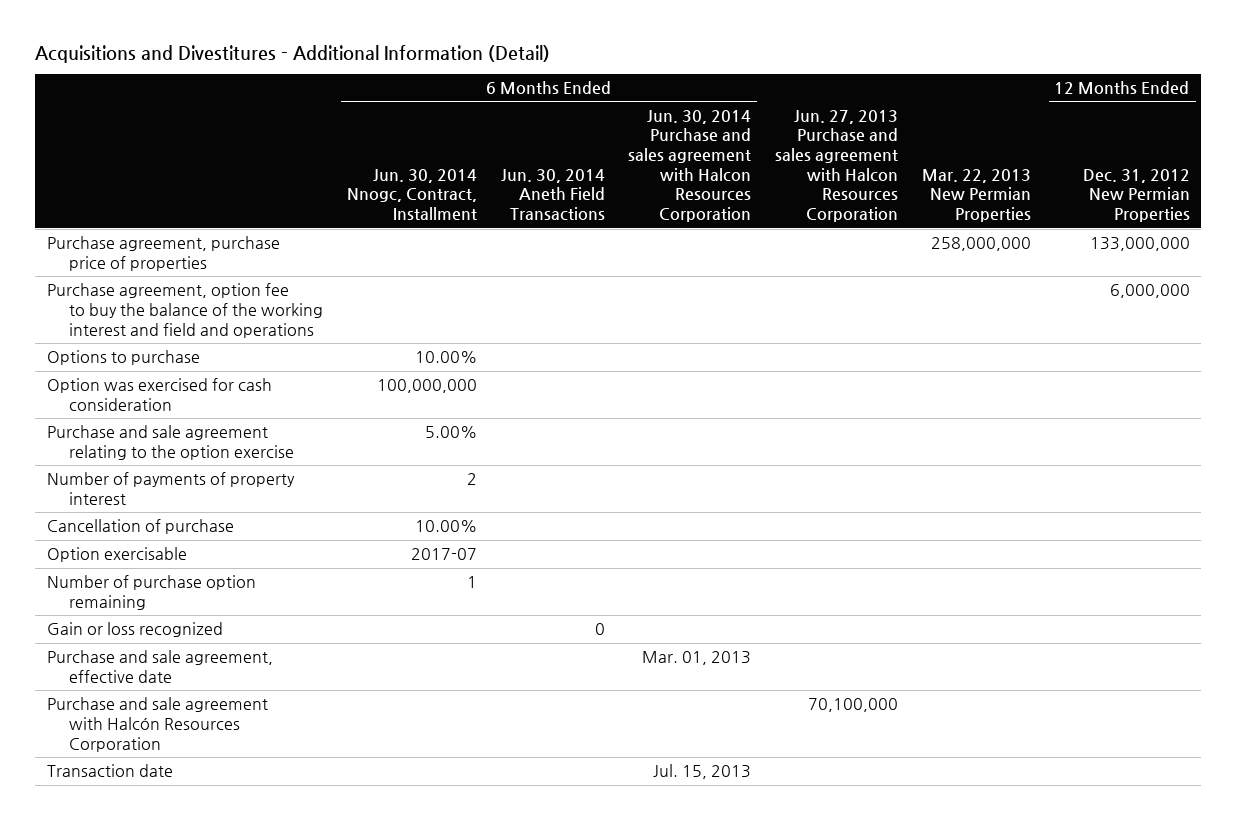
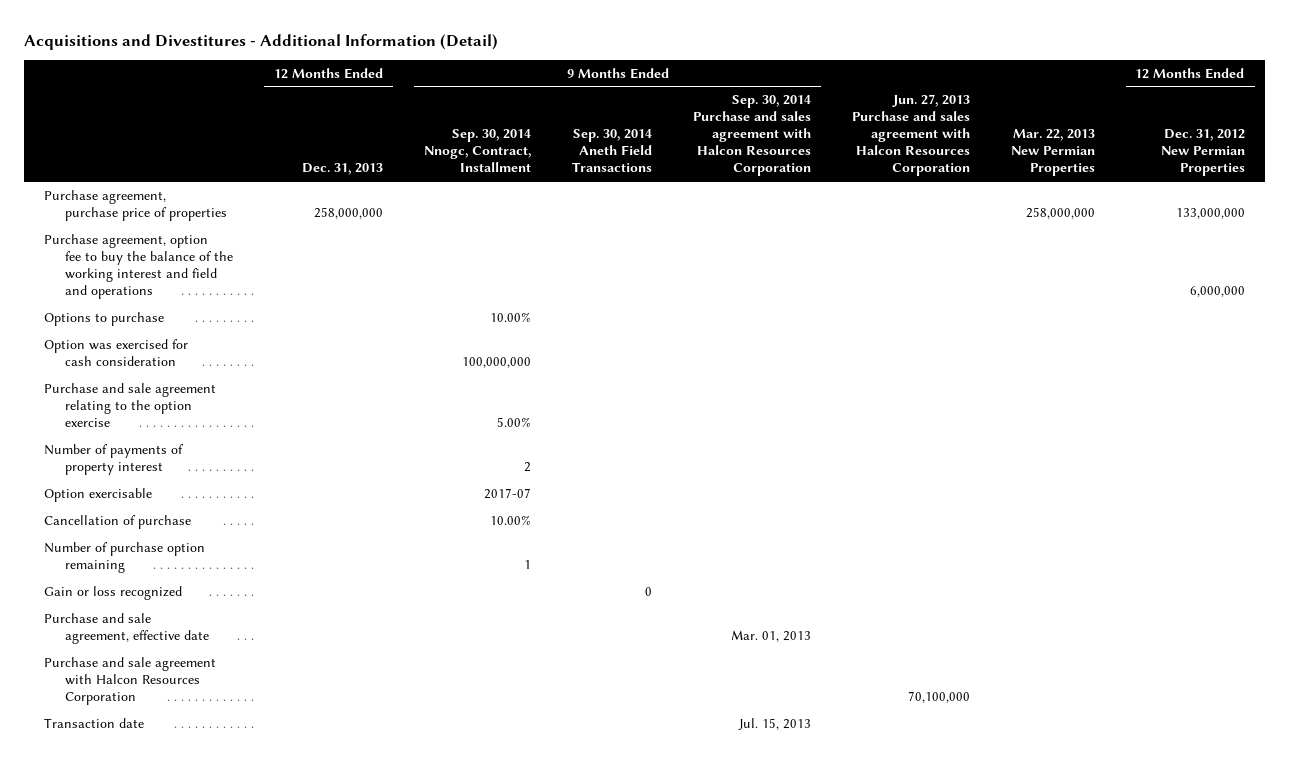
- | 6 Months Ended Jun. 30, 2014 Nnogc, Contract, Installment | 6 Months Ended Jun. 30, 2014 Aneth Field Transactions | 6 Months Ended Jun. 30, 2014 Purchase and sales agreement with Halcon Resources Corporation | Jun. 27, 2013 Purchase and sales agreement with Halcon Resources Corporation | Mar. 22, 2013 New Permian Properties | 12 Months Ended Dec. 31, 2012 New Permian Properties
+ | 12 Months Ended Dec. 31, 2013 | 9 Months Ended Sep. 30, 2014 Nnogc, Contract, Installment | 9 Months Ended Sep. 30, 2014 Aneth Field Transactions | 9 Months Ended Sep. 30, 2014 Purchase and sales agreement with Halcon Resources Corporation | Jun. 27, 2013 Purchase and sales agreement with Halcon Resources Corporation | Mar. 22, 2013 New Permian Properties | 12 Months Ended Dec. 31, 2012 New Permian Properties
moved down: Cancellation of purchase | | 10.00% | | | | |
- Purchase and sale agreement with Halcón Resources Corporation | | | | 70,100,000 | |
+ Purchase and sale agreement with Halcon Resources Corporation | | | | | 70,100,000 | |

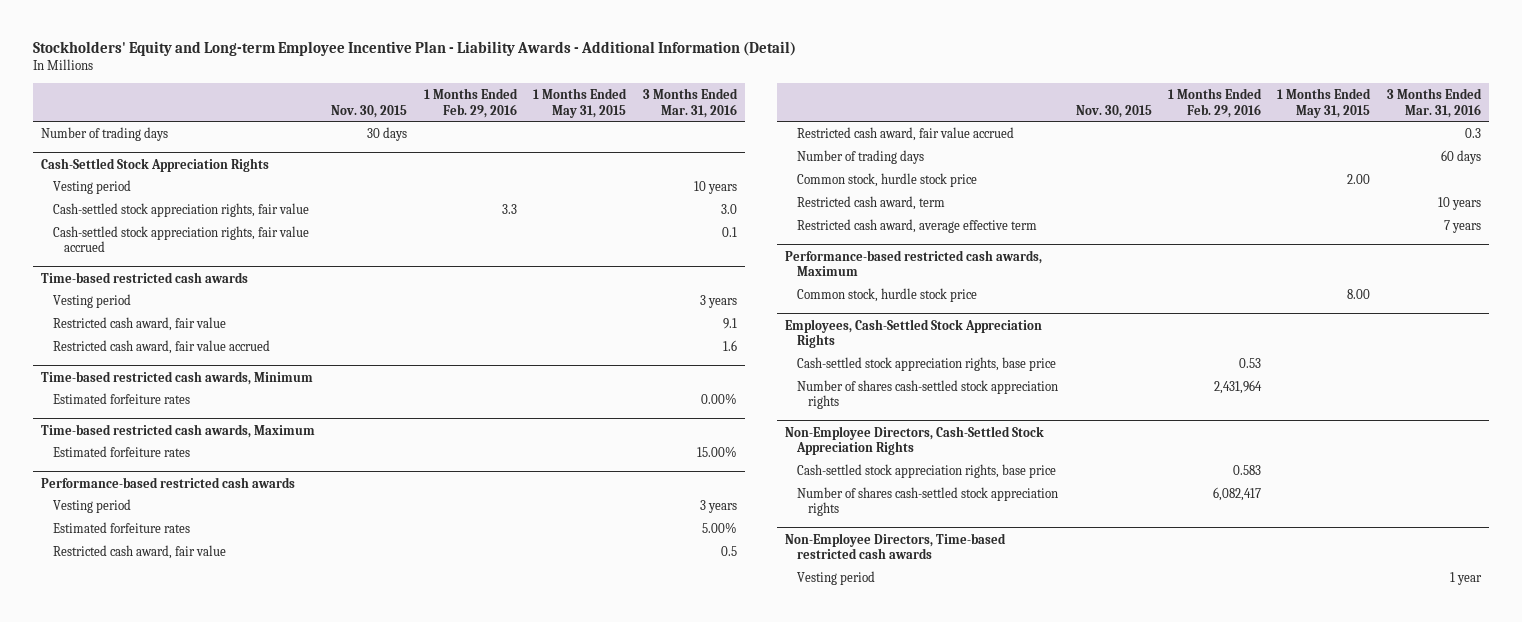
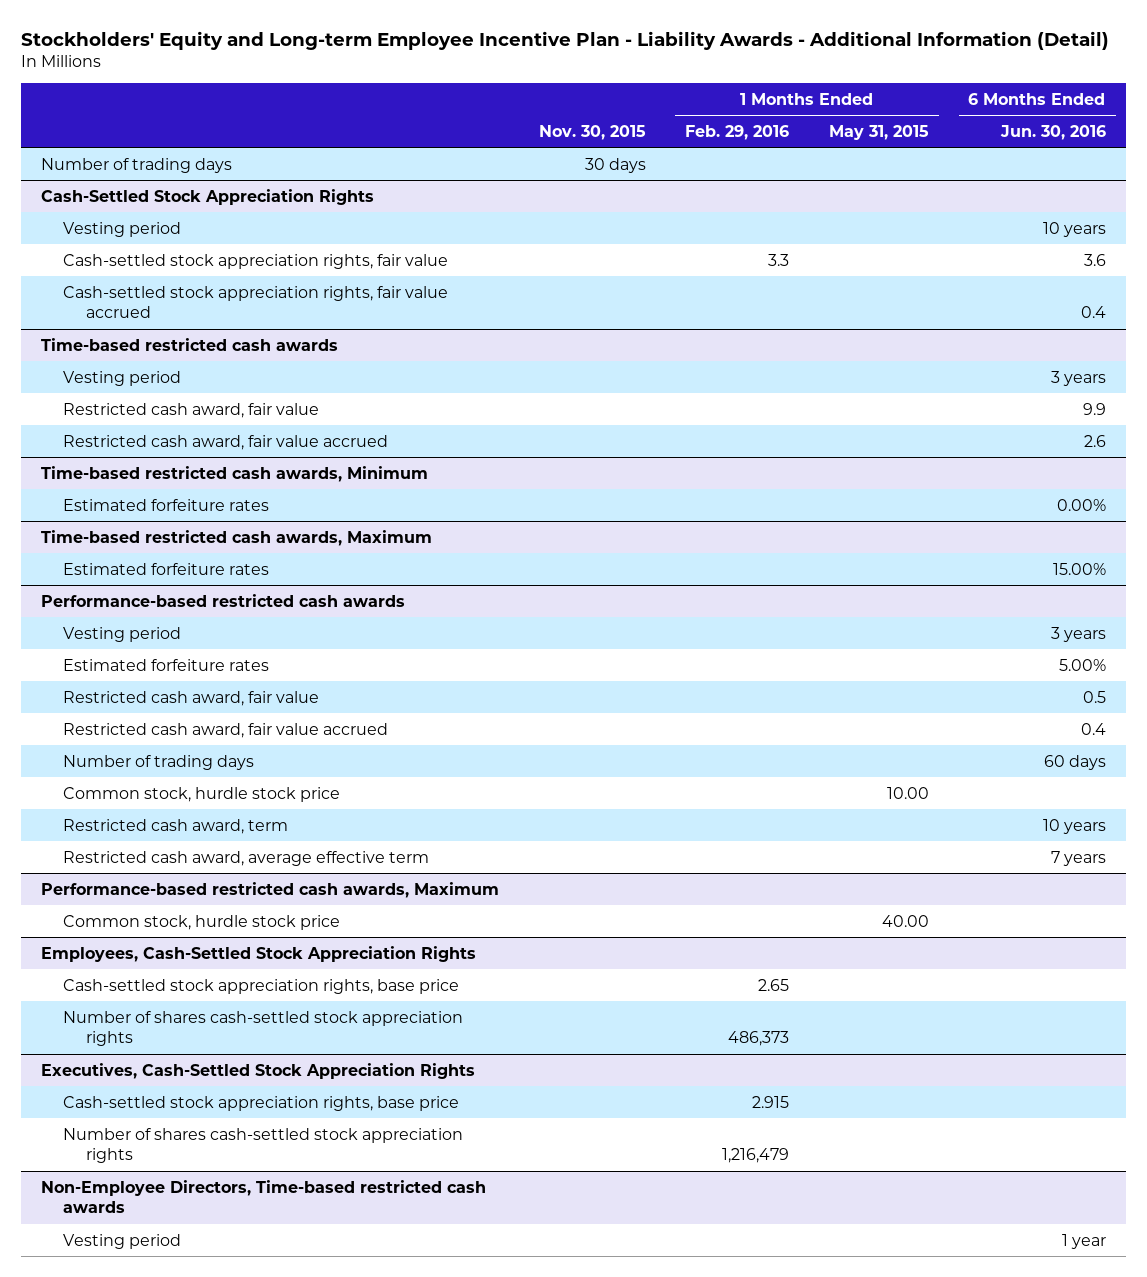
- | Nov. 30, 2015 | 1 Months Ended Feb. 29, 2016 | 1 Months Ended May 31, 2015 | 3 Months Ended Mar. 31, 2016
+ | Nov. 30, 2015 | 1 Months Ended Feb. 29, 2016 | 1 Months Ended May 31, 2015 | 6 Months Ended Jun. 30, 2016
@ Performance-based restricted cash awards
- Common stock, hurdle stock price | | | 2.00 |
+ Common stock, hurdle stock price | | | 10.00 |
@ Performance-based restricted cash awards, Maximum
- Common stock, hurdle stock price | | | 8.00 |
+ Common stock, hurdle stock price | | | 40.00 |
@ Employees, Cash-Settled Stock Appreciation Rights
- Cash-settled stock appreciation rights, base price | | 0.53 | |
- Number of shares cash-settled stock appreciation rights | | 2,431,964 | |
- Non-Employee Directors, Cash-Settled Stock Appreciation Rights
- Cash-settled stock appreciation rights, base price | | 0.583 | |
- Number of shares cash-settled stock appreciation rights | | 6,082,417 | |
@ Employees, Cash-Settled Stock Appreciation Rights
+ Cash-settled stock appreciation rights, base price | | 2.65 | |
+ Number of shares cash-settled stock appreciation rights | | 486,373 | |
+ Executives, Cash-Settled Stock Appreciation Rights
+ Cash-settled stock appreciation rights, base price | | 2.915 | |
+ Number of shares cash-settled stock appreciation rights | | 1,216,479 | |

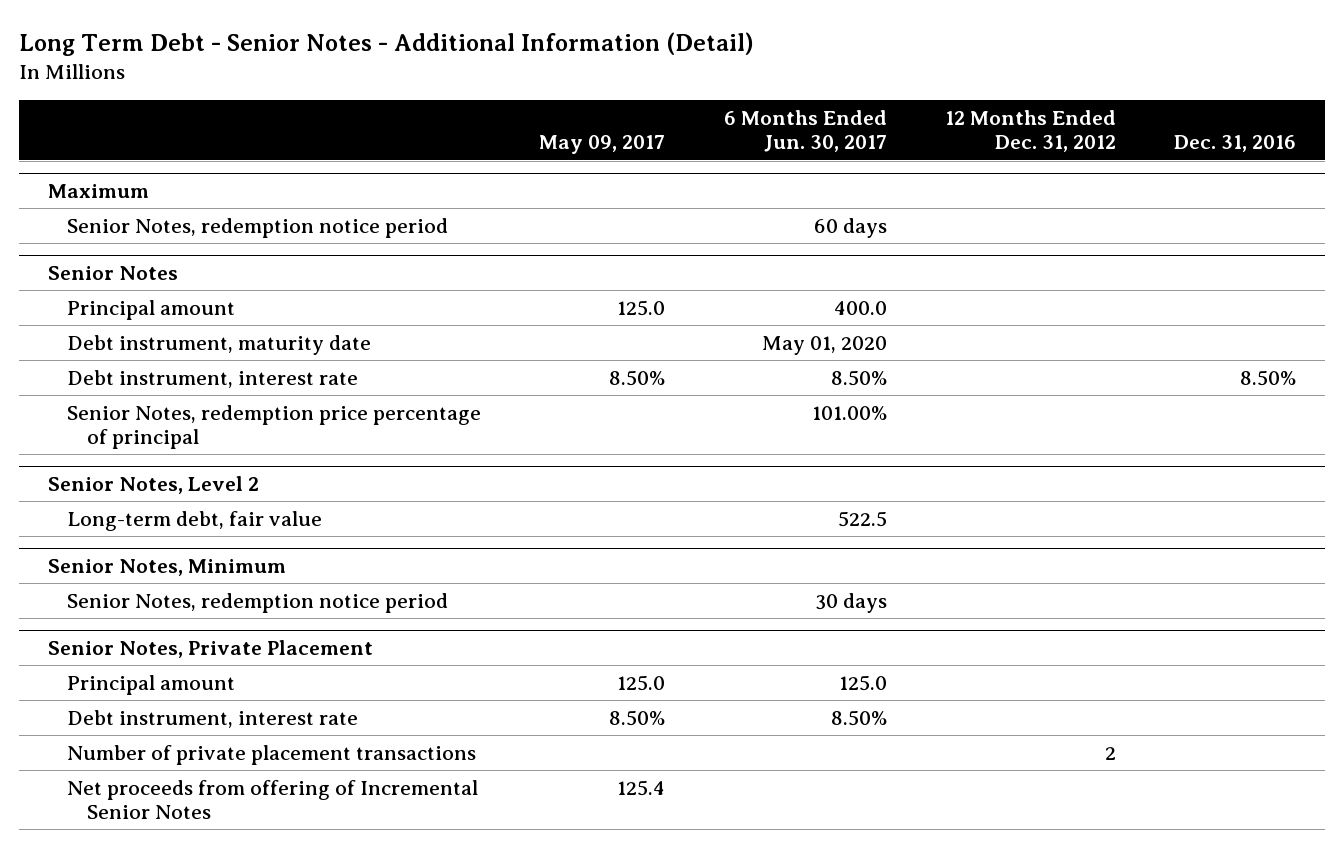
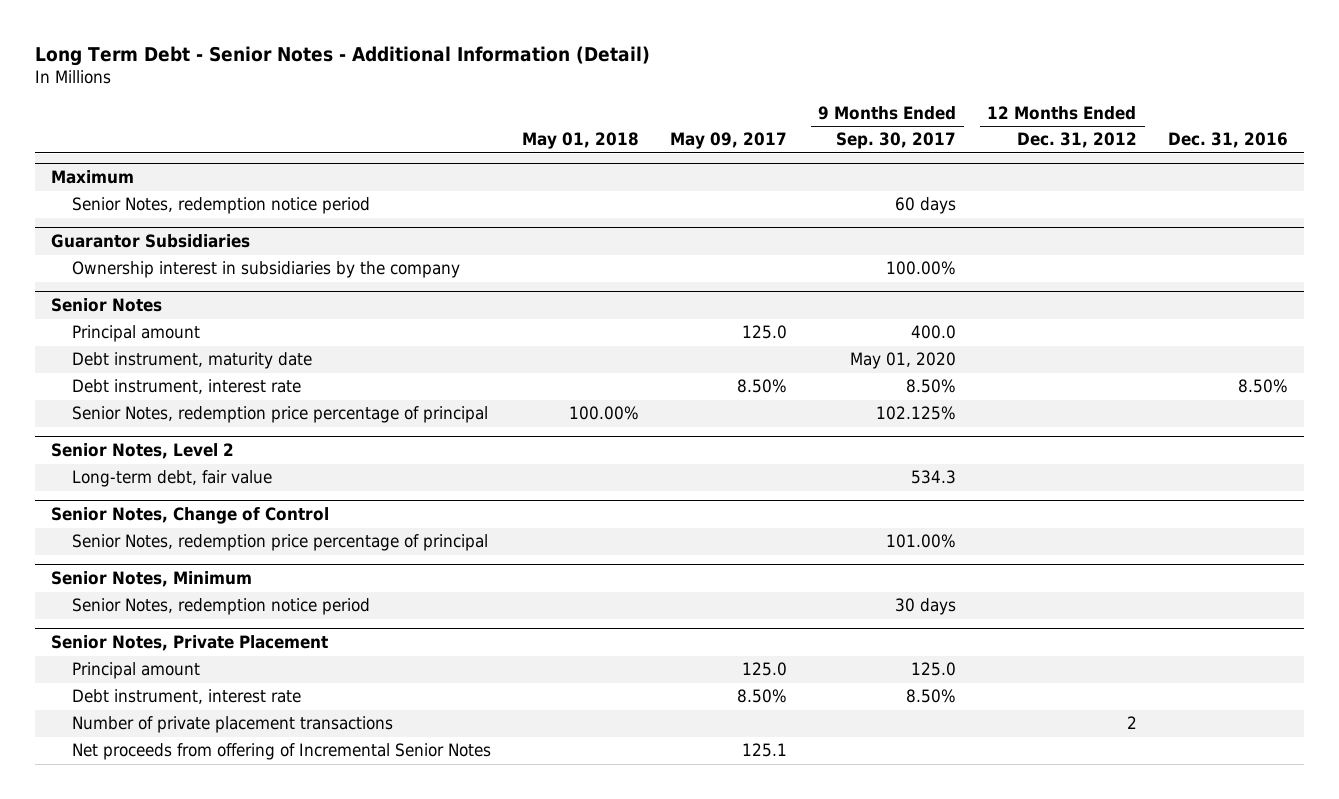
- | May 09, 2017 | 6 Months Ended Jun. 30, 2017 | 12 Months Ended Dec. 31, 2012 | Dec. 31, 2016
+ | May 01, 2018 | May 09, 2017 | 9 Months Ended Sep. 30, 2017 | 12 Months Ended Dec. 31, 2012 | Dec. 31, 2016
+ Guarantor Subsidiaries
+ Ownership interest in subsidiaries by the company | | | 100.00% | |
+ Senior Notes, Change of Control
+ Senior Notes, redemption price percentage of principal | | | 101.00% | |
@ Senior Notes, Private Placement
- Net proceeds from offering of Incremental Senior Notes | 125.4 | | |
+ Net proceeds from offering of Incremental Senior Notes | | 125.1 | | |

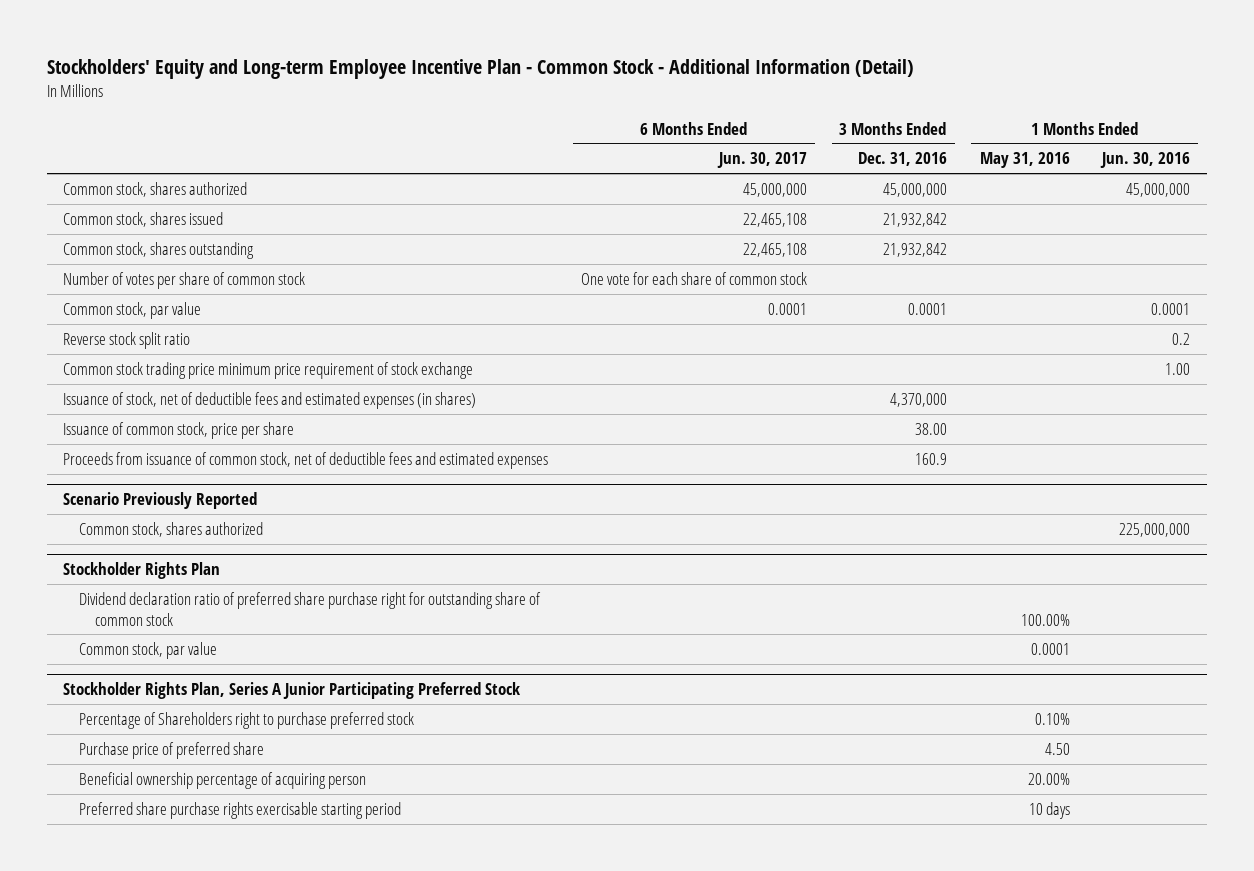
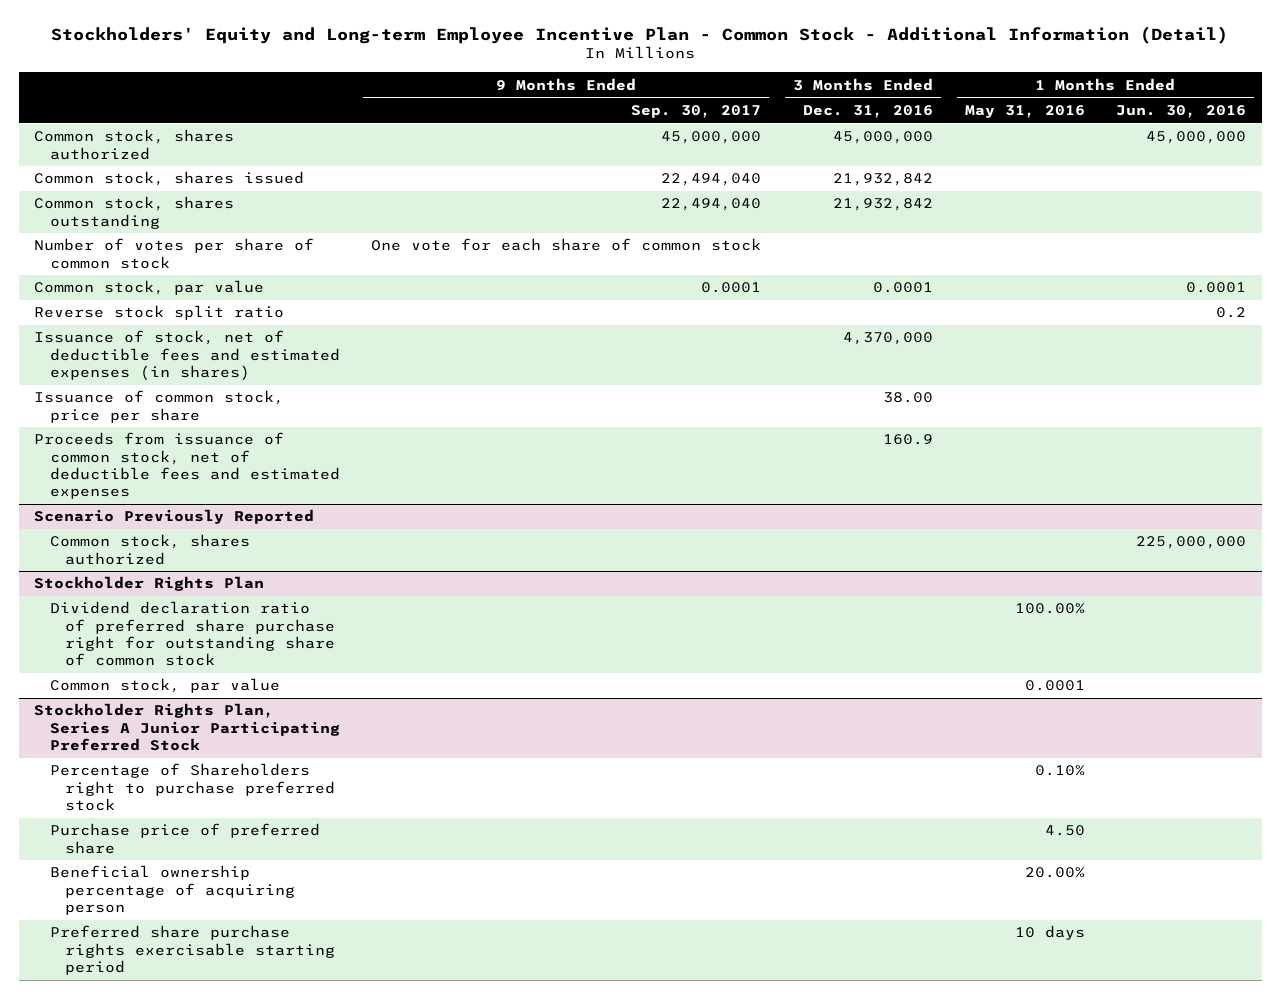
- | 6 Months Ended Jun. 30, 2017 | 3 Months Ended Dec. 31, 2016 | 1 Months Ended May 31, 2016 | 1 Months Ended Jun. 30, 2016
+ | 9 Months Ended Sep. 30, 2017 | 3 Months Ended Dec. 31, 2016 | 1 Months Ended May 31, 2016 | 1 Months Ended Jun. 30, 2016
- Common stock trading price minimum price requirement of stock exchange | | | | 1.00

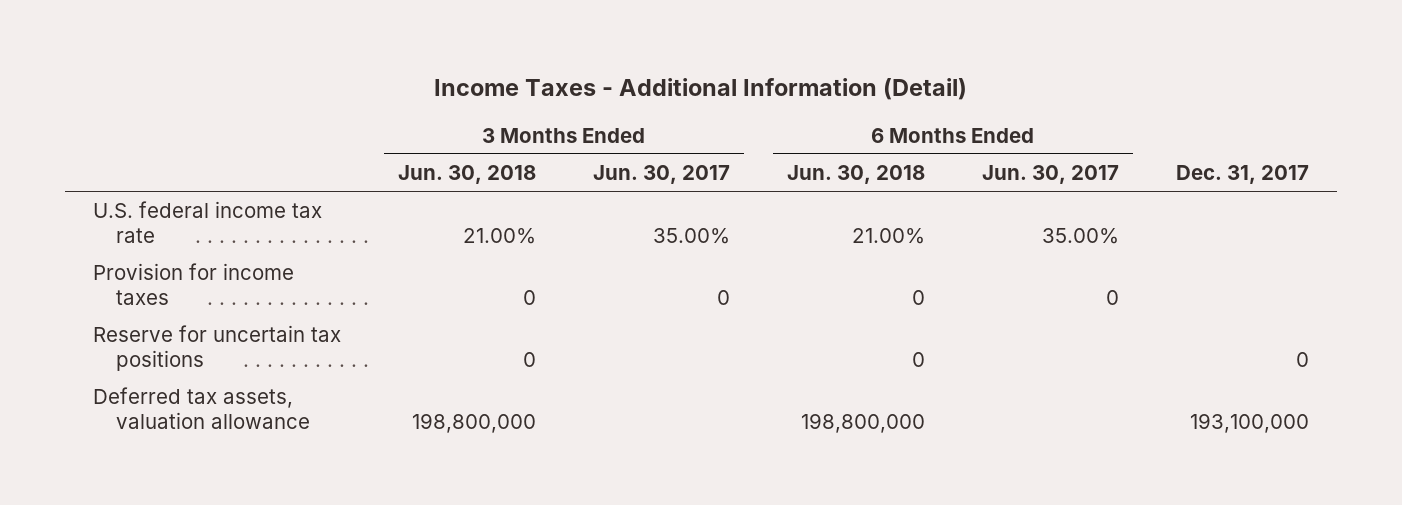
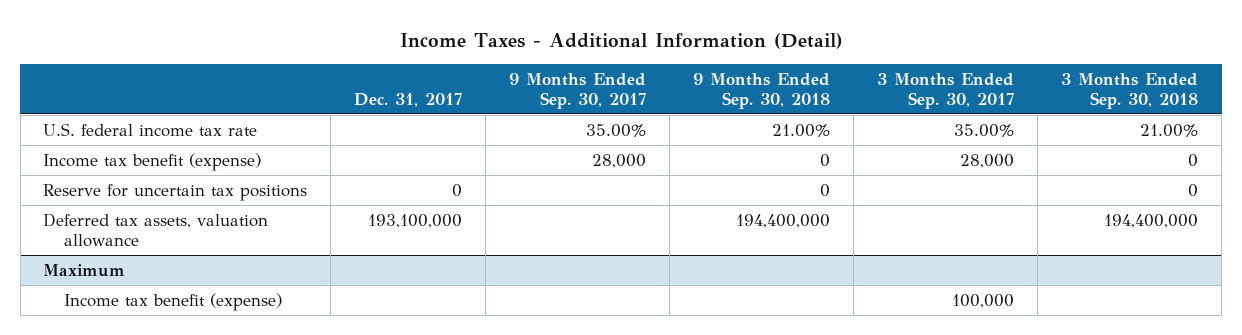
- | 3 Months Ended Jun. 30, 2018 | 3 Months Ended Jun. 30, 2017 | 6 Months Ended Jun. 30, 2018 | 6 Months Ended Jun. 30, 2017 | Dec. 31, 2017
+ | Dec. 31, 2017 | 9 Months Ended Sep. 30, 2017 | 9 Months Ended Sep. 30, 2018 | 3 Months Ended Sep. 30, 2017 | 3 Months Ended Sep. 30, 2018
- Provision for income taxes | 0 | 0 | 0 | 0 |
+ Income tax benefit (expense) | | 28,000 | 0 | 28,000 | 0
+ Maximum
+ Income tax benefit (expense) | | | | 100,000 |

